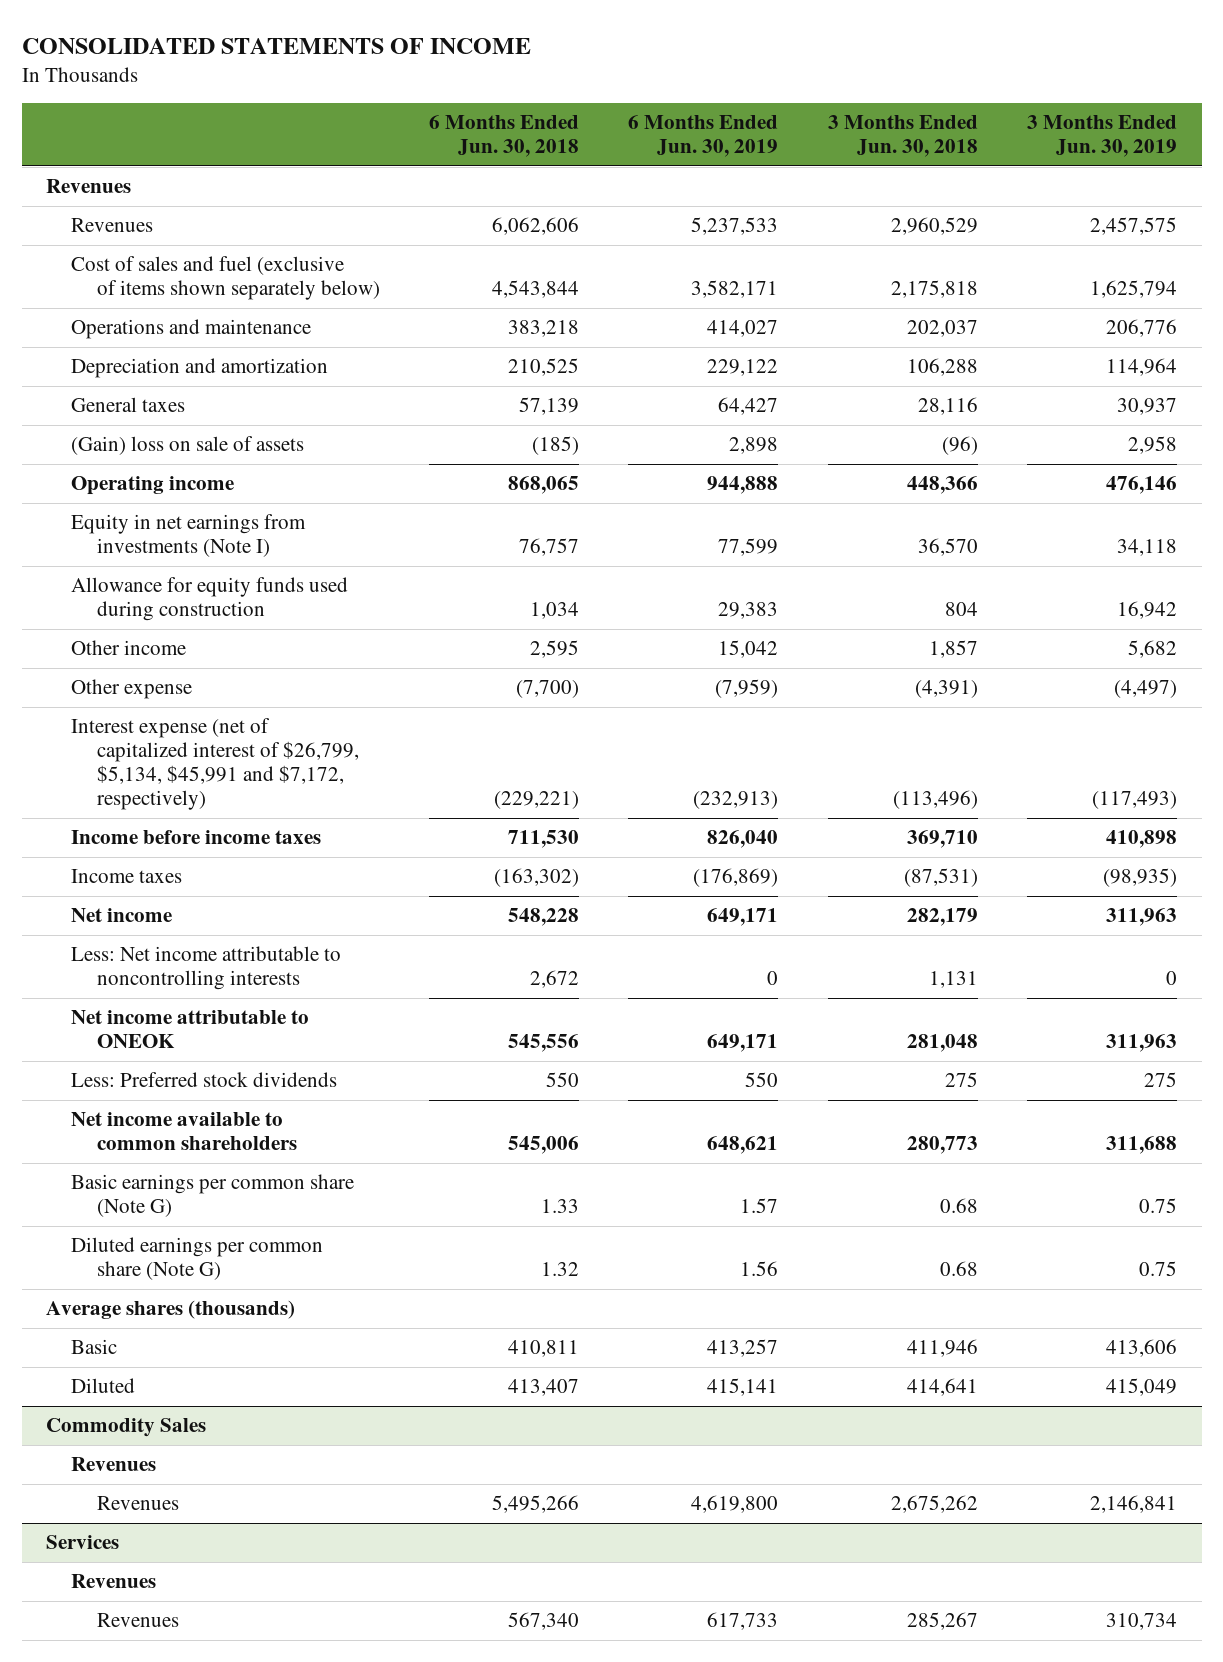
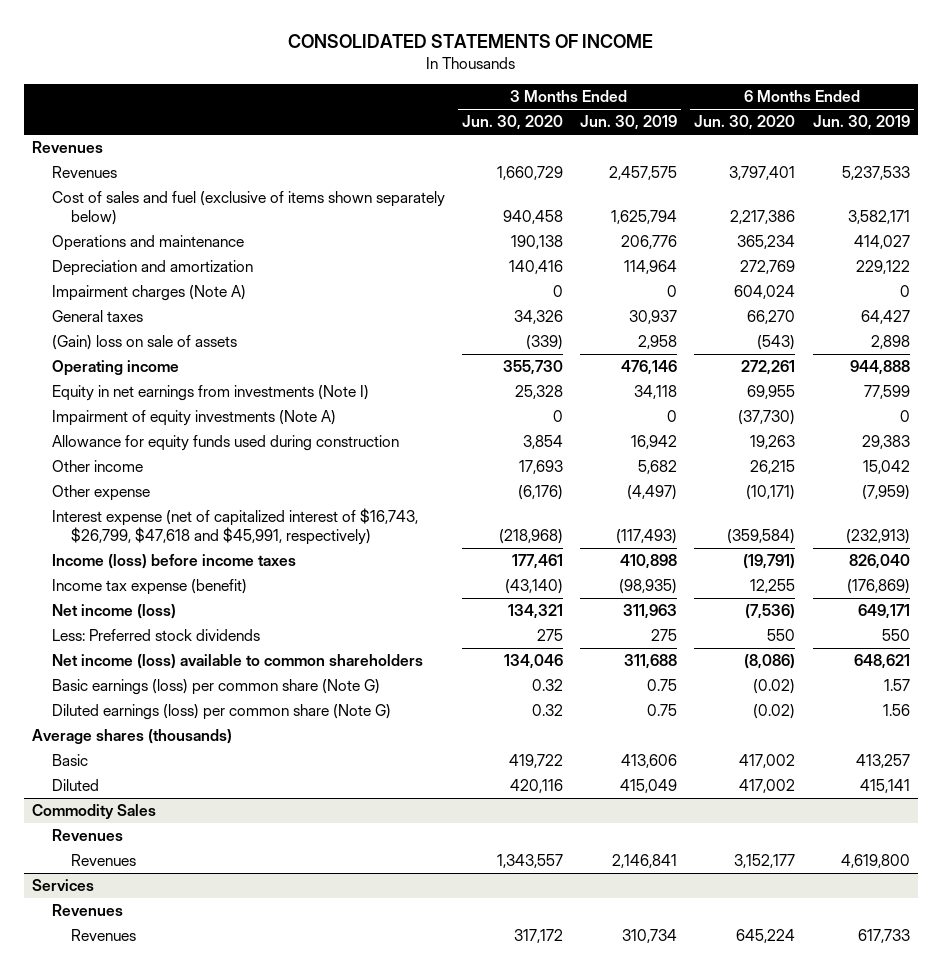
- | 6 Months Ended Jun. 30, 2018 | 6 Months Ended Jun. 30, 2019 | 3 Months Ended Jun. 30, 2018 | 3 Months Ended Jun. 30, 2019
+ | 3 Months Ended Jun. 30, 2020 | 3 Months Ended Jun. 30, 2019 | 6 Months Ended Jun. 30, 2020 | 6 Months Ended Jun. 30, 2019
+ Impairment charges (Note A) | 0 | 0 | 604,024 | 0
+ Impairment of equity investments (Note A) | 0 | 0 | (37,730) | 0
- Interest expense (net of capitalized interest of $26,799, $5,134, $45,991 and $7,172, respectively) | (229,221) | (232,913) | (113,496) | (117,493)
- Income before income taxes | 711,530 | 826,040 | 369,710 | 410,898
- Income taxes | (163,302) | (176,869) | (87,531) | (98,935)
- Net income | 548,228 | 649,171 | 282,179 | 311,963
- Less: Net income attributable to noncontrolling interests | 2,672 | 0 | 1,131 | 0
- Net income attributable to ONEOK | 545,556 | 649,171 | 281,048 | 311,963
+ Interest expense (net of capitalized interest of $16,743, $26,799, $47,618 and $45,991, respectively) | (218,968) | (117,493) | (359,584) | (232,913)
+ Income (loss) before income taxes | 177,461 | 410,898 | (19,791) | 826,040
+ Income tax expense (benefit) | (43,140) | (98,935) | 12,255 | (176,869)
+ Net income (loss) | 134,321 | 311,963 | (7,536) | 649,171
- Net income available to common shareholders | 545,006 | 648,621 | 280,773 | 311,688
- Basic earnings per common share (Note G) | 1.33 | 1.57 | 0.68 | 0.75
- Diluted earnings per common share (Note G) | 1.32 | 1.56 | 0.68 | 0.75
+ Net income (loss) available to common shareholders | 134,046 | 311,688 | (8,086) | 648,621
+ Basic earnings (loss) per common share (Note G) | 0.32 | 0.75 | (0.02) | 1.57
+ Diluted earnings (loss) per common share (Note G) | 0.32 | 0.75 | (0.02) | 1.56

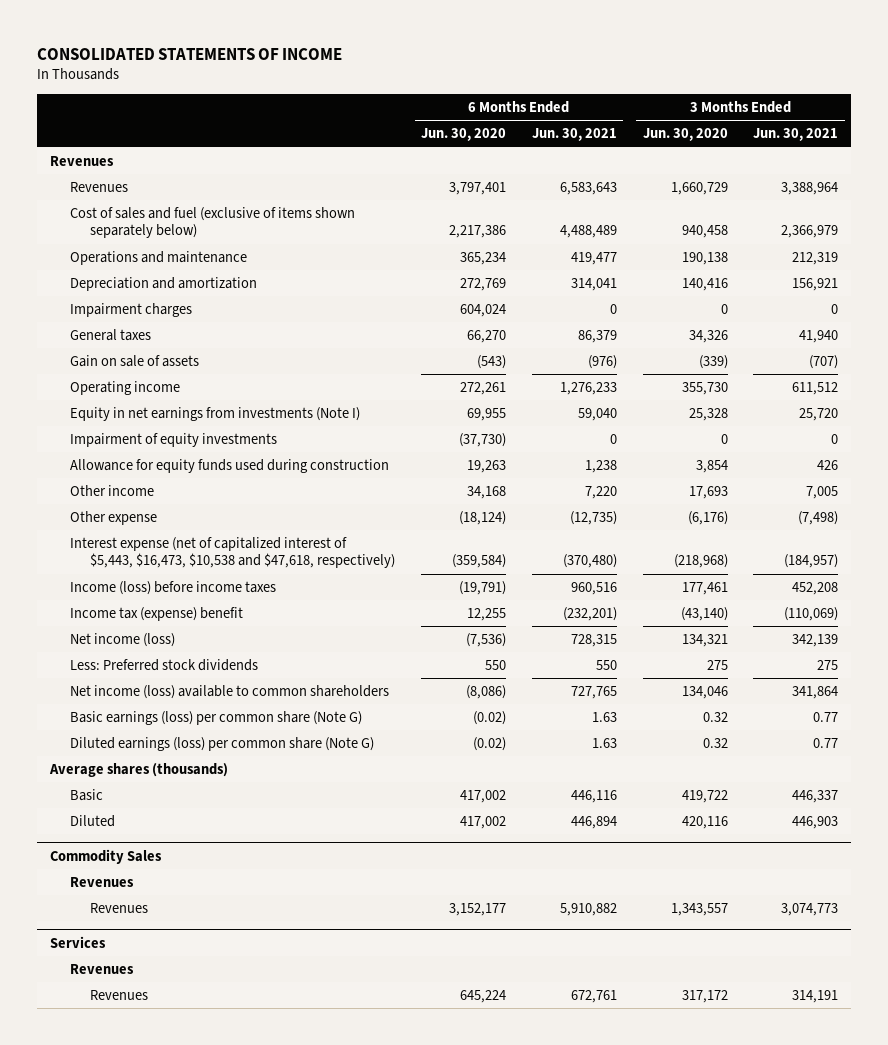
- | 3 Months Ended Jun. 30, 2020 | 3 Months Ended Jun. 30, 2019 | 6 Months Ended Jun. 30, 2020 | 6 Months Ended Jun. 30, 2019
+ | 6 Months Ended Jun. 30, 2020 | 6 Months Ended Jun. 30, 2021 | 3 Months Ended Jun. 30, 2020 | 3 Months Ended Jun. 30, 2021
- Impairment charges (Note A) | 0 | 0 | 604,024 | 0
+ Impairment charges | 604,024 | 0 | 0 | 0
- (Gain) loss on sale of assets | (339) | 2,958 | (543) | 2,898
+ Gain on sale of assets | (543) | (976) | (339) | (707)
- Impairment of equity investments (Note A) | 0 | 0 | (37,730) | 0
+ Impairment of equity investments | (37,730) | 0 | 0 | 0
- Other income | 17,693 | 5,682 | 26,215 | 15,042
- Other expense | (6,176) | (4,497) | (10,171) | (7,959)
- Interest expense (net of capitalized interest of $16,743, $26,799, $47,618 and $45,991, respectively) | (218,968) | (117,493) | (359,584) | (232,913)
+ Other income | 34,168 | 7,220 | 17,693 | 7,005
+ Other expense | (18,124) | (12,735) | (6,176) | (7,498)
+ Interest expense (net of capitalized interest of $5,443, $16,473, $10,538 and $47,618, respectively) | (359,584) | (370,480) | (218,968) | (184,957)
- Income tax expense (benefit) | (43,140) | (98,935) | 12,255 | (176,869)
+ Income tax (expense) benefit | 12,255 | (232,201) | (43,140) | (110,069)

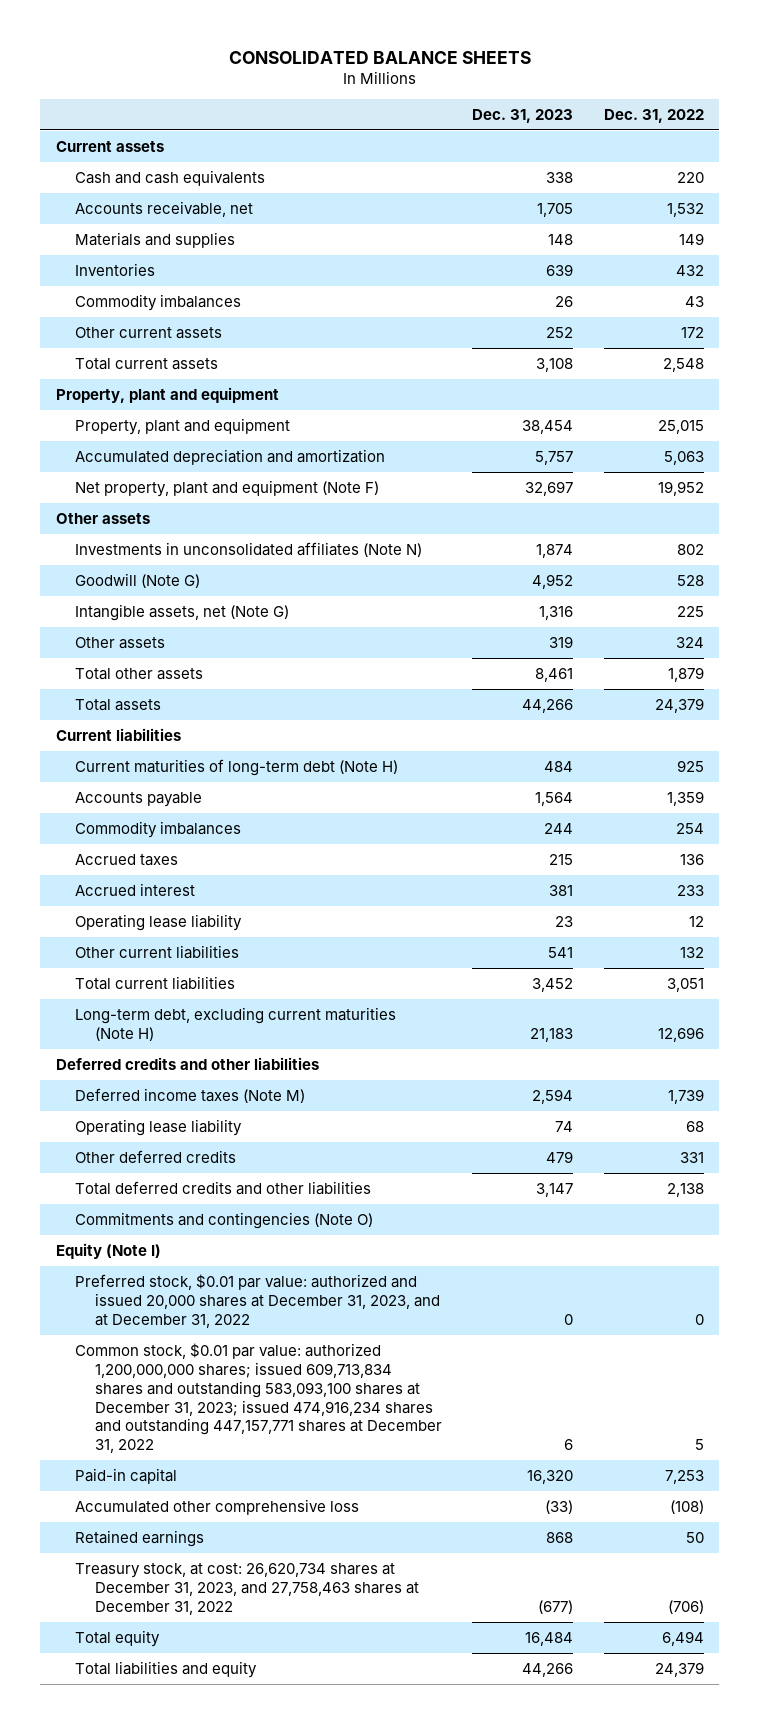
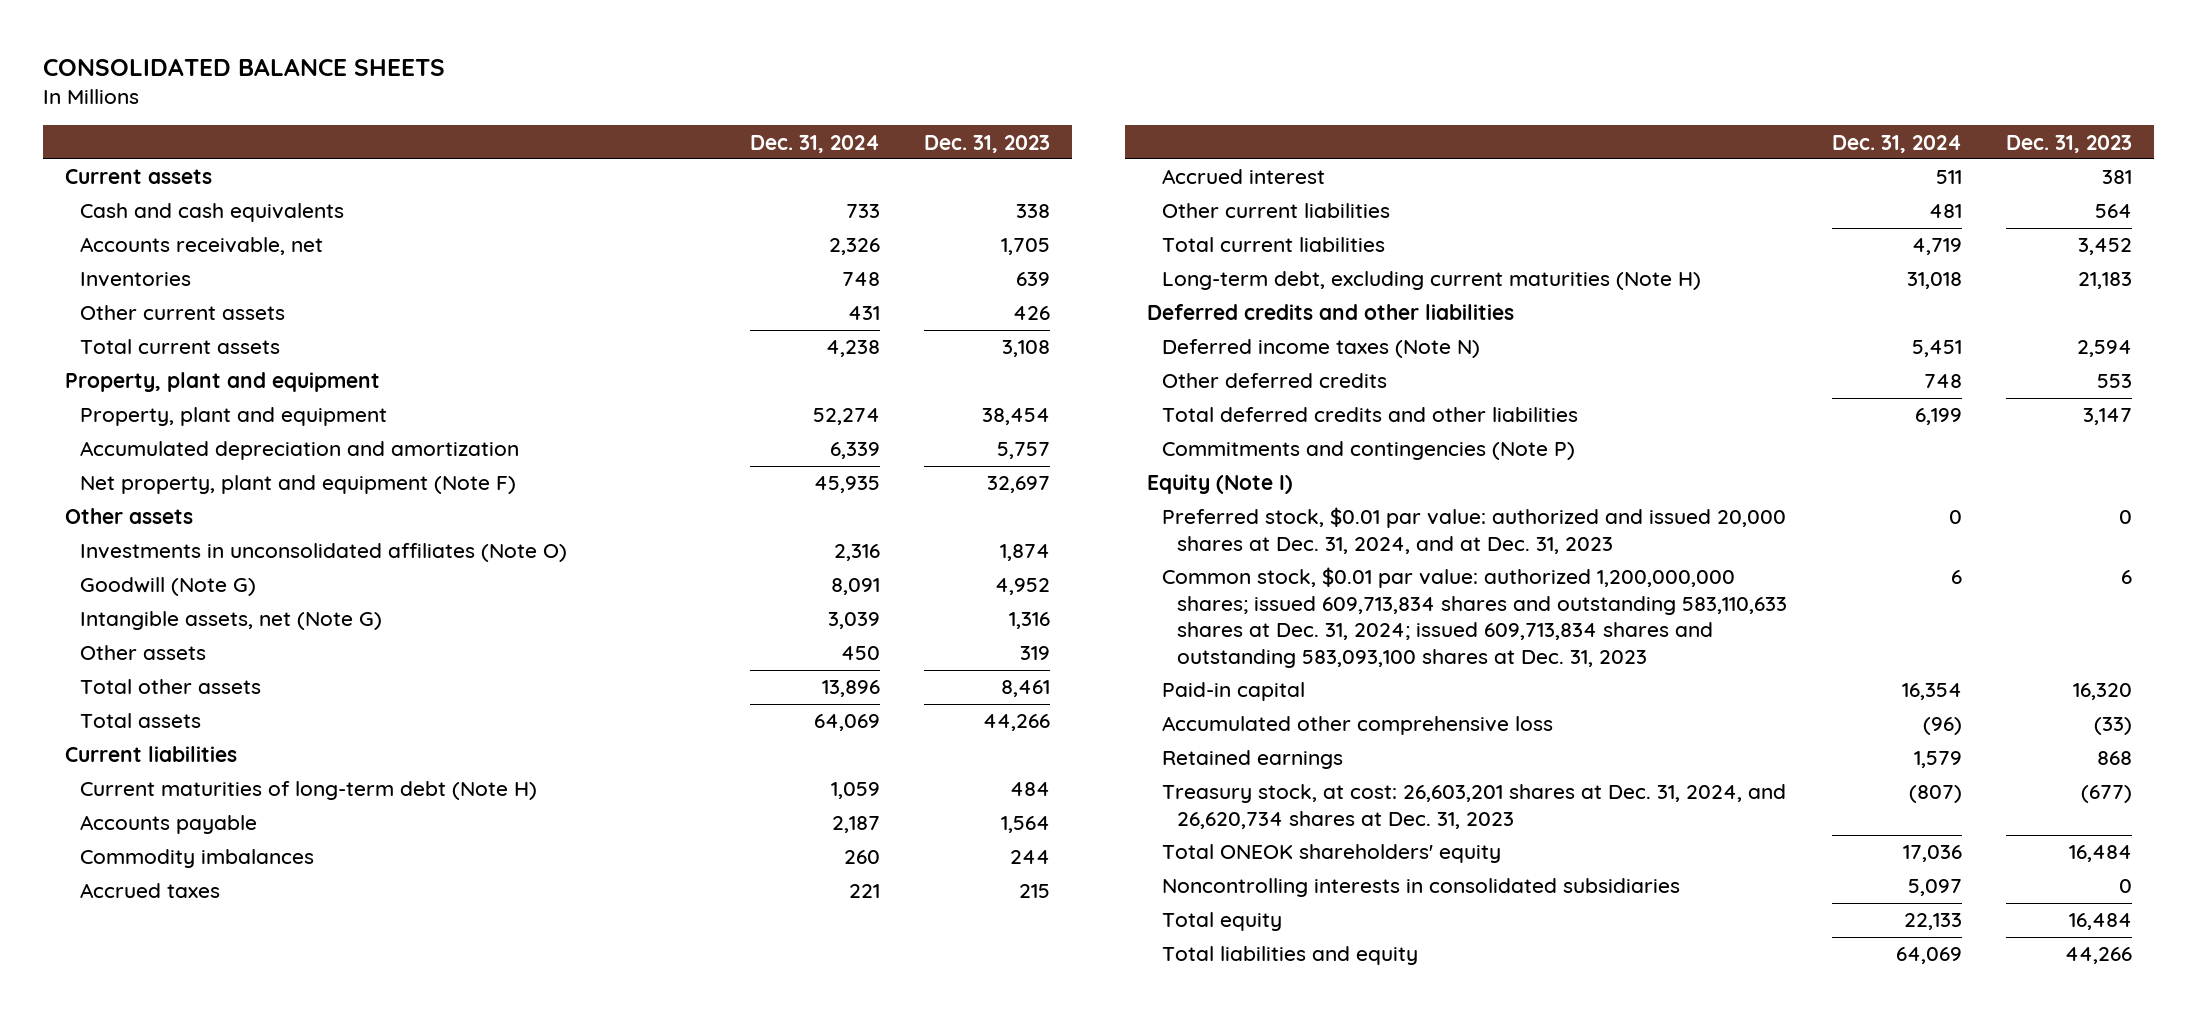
- | Dec. 31, 2023 | Dec. 31, 2022
+ | Dec. 31, 2024 | Dec. 31, 2023
- Materials and supplies | 148 | 149
- Commodity imbalances | 26 | 43
- Other current assets | 252 | 172
+ Other current assets | 431 | 426
- Investments in unconsolidated affiliates (Note N) | 1,874 | 802
+ Investments in unconsolidated affiliates (Note O) | 2,316 | 1,874
- Operating lease liability | 23 | 12
- Other current liabilities | 541 | 132
+ Other current liabilities | 481 | 564
- Deferred income taxes (Note M) | 2,594 | 1,739
- Operating lease liability | 74 | 68
- Other deferred credits | 479 | 331
+ Deferred income taxes (Note N) | 5,451 | 2,594
+ Other deferred credits | 748 | 553
- Commitments and contingencies (Note O)
+ Commitments and contingencies (Note P)
- Preferred stock, $0.01 par value: authorized and issued 20,000 shares at December 31, 2023, and at December 31, 2022 | 0 | 0
- Common stock, $0.01 par value: authorized 1,200,000,000 shares; issued 609,713,834 shares and outstanding 583,093,100 shares at December 31, 2023; issued 474,916,234 shares and outstanding 447,157,771 shares at December 31, 2022 | 6 | 5
+ Preferred stock, $0.01 par value: authorized and issued 20,000 shares at Dec. 31, 2024, and at Dec. 31, 2023 | 0 | 0
+ Common stock, $0.01 par value: authorized 1,200,000,000 shares; issued 609,713,834 shares and outstanding 583,110,633 shares at Dec. 31, 2024; issued 609,713,834 shares and outstanding 583,093,100 shares at Dec. 31, 2023 | 6 | 6
- Treasury stock, at cost: 26,620,734 shares at December 31, 2023, and 27,758,463 shares at December 31, 2022 | (677) | (706)
+ Treasury stock, at cost: 26,603,201 shares at Dec. 31, 2024, and 26,620,734 shares at Dec. 31, 2023 | (807) | (677)
+ Total ONEOK shareholders' equity | 17,036 | 16,484
+ Noncontrolling interests in consolidated subsidiaries | 5,097 | 0

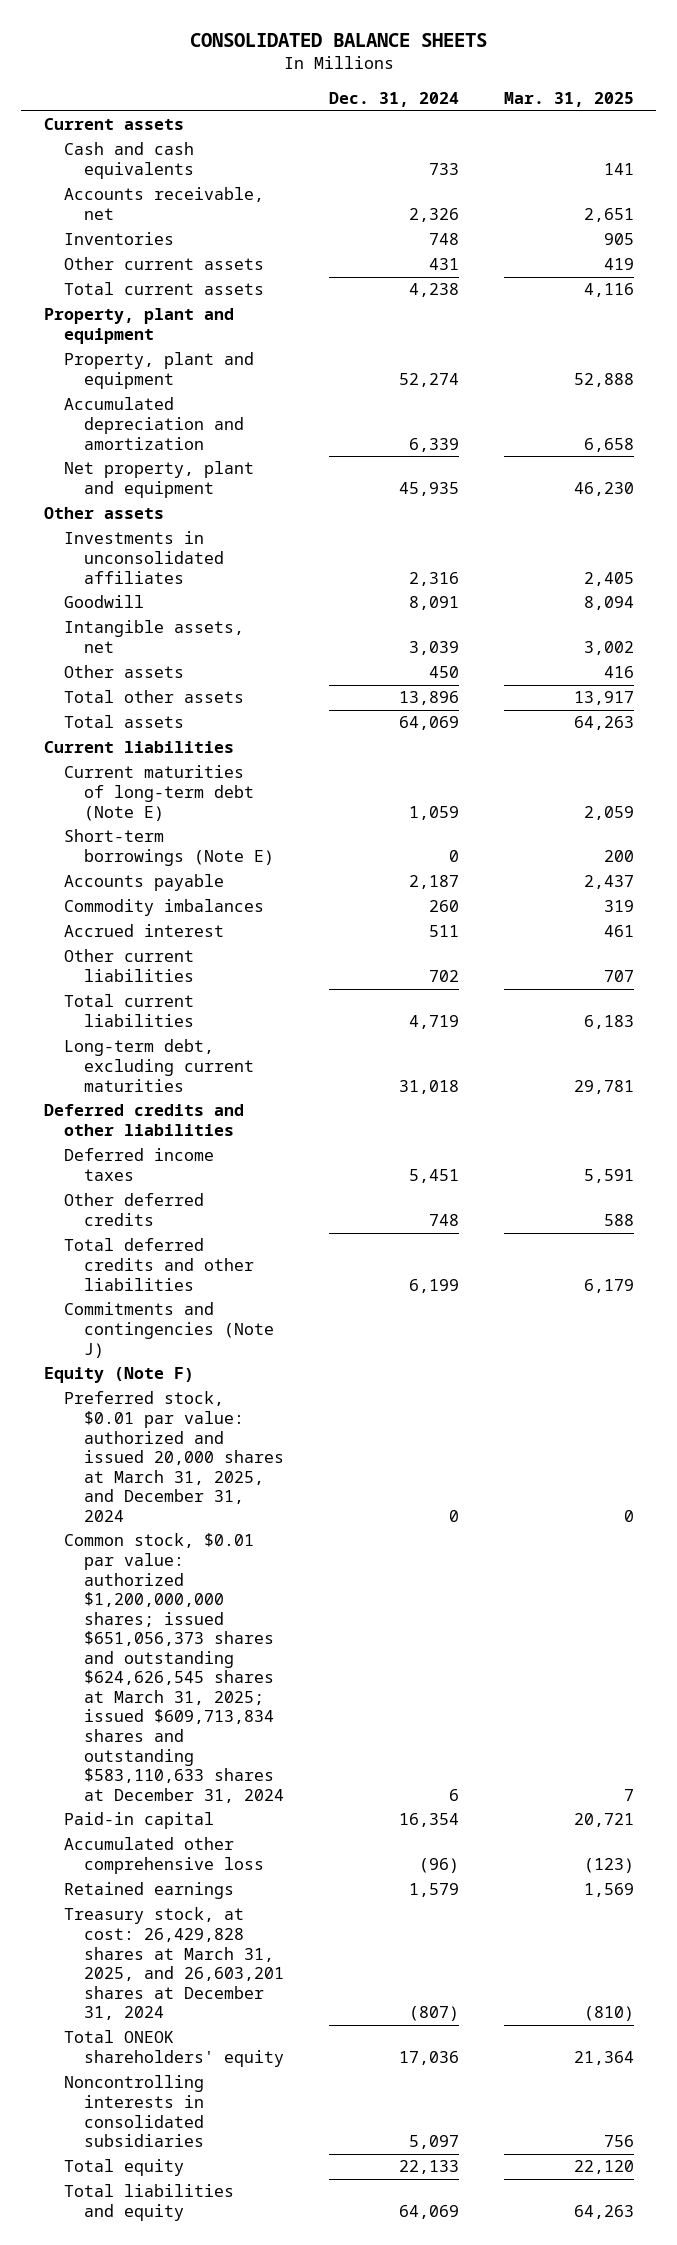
- | Dec. 31, 2024 | Dec. 31, 2023
+ | Dec. 31, 2024 | Mar. 31, 2025
- Net property, plant and equipment (Note F) | 45,935 | 32,697
+ Net property, plant and equipment | 45,935 | 46,230
- Investments in unconsolidated affiliates (Note O) | 2,316 | 1,874
- Goodwill (Note G) | 8,091 | 4,952
- Intangible assets, net (Note G) | 3,039 | 1,316
+ Investments in unconsolidated affiliates | 2,316 | 2,405
+ Goodwill | 8,091 | 8,094
+ Intangible assets, net | 3,039 | 3,002
- Current maturities of long-term debt (Note H) | 1,059 | 484
+ Current maturities of long-term debt (Note E) | 1,059 | 2,059
+ Short-term borrowings (Note E) | 0 | 200
- Accrued taxes | 221 | 215
- Other current liabilities | 481 | 564
+ Other current liabilities | 702 | 707
- Long-term debt, excluding current maturities (Note H) | 31,018 | 21,183
+ Long-term debt, excluding current maturities | 31,018 | 29,781
- Deferred income taxes (Note N) | 5,451 | 2,594
+ Deferred income taxes | 5,451 | 5,591
- Commitments and contingencies (Note P)
- Equity (Note I)
- Preferred stock, $0.01 par value: authorized and issued 20,000 shares at Dec. 31, 2024, and at Dec. 31, 2023 | 0 | 0
- Common stock, $0.01 par value: authorized 1,200,000,000 shares; issued 609,713,834 shares and outstanding 583,110,633 shares at Dec. 31, 2024; issued 609,713,834 shares and outstanding 583,093,100 shares at Dec. 31, 2023 | 6 | 6
+ Commitments and contingencies (Note J)
+ Equity (Note F)
+ Preferred stock, $0.01 par value: authorized and issued 20,000 shares at March 31, 2025, and December 31, 2024 | 0 | 0
+ Common stock, $0.01 par value: authorized $1,200,000,000 shares; issued $651,056,373 shares and outstanding $624,626,545 shares at March 31, 2025; issued $609,713,834 shares and outstanding $583,110,633 shares at December 31, 2024 | 6 | 7
- Treasury stock, at cost: 26,603,201 shares at Dec. 31, 2024, and 26,620,734 shares at Dec. 31, 2023 | (807) | (677)
+ Treasury stock, at cost: 26,429,828 shares at March 31, 2025, and 26,603,201 shares at December 31, 2024 | (807) | (810)

